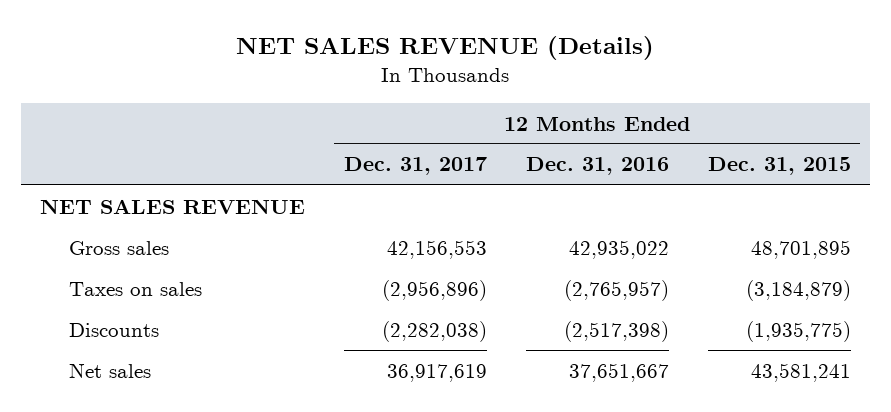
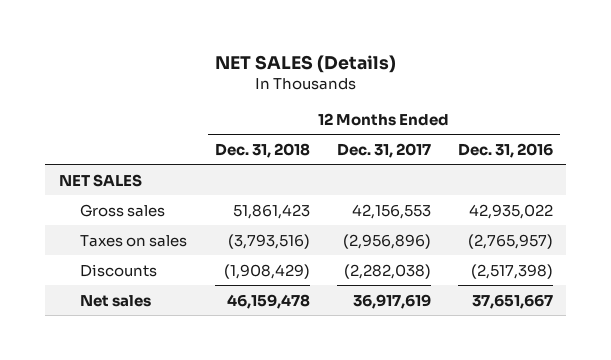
- NET SALES REVENUE (Details)
+ NET SALES (Details)
- | 12 Months Ended Dec. 31, 2017 | 12 Months Ended Dec. 31, 2016 | 12 Months Ended Dec. 31, 2015
+ | 12 Months Ended Dec. 31, 2018 | 12 Months Ended Dec. 31, 2017 | 12 Months Ended Dec. 31, 2016
- NET SALES REVENUE
+ NET SALES

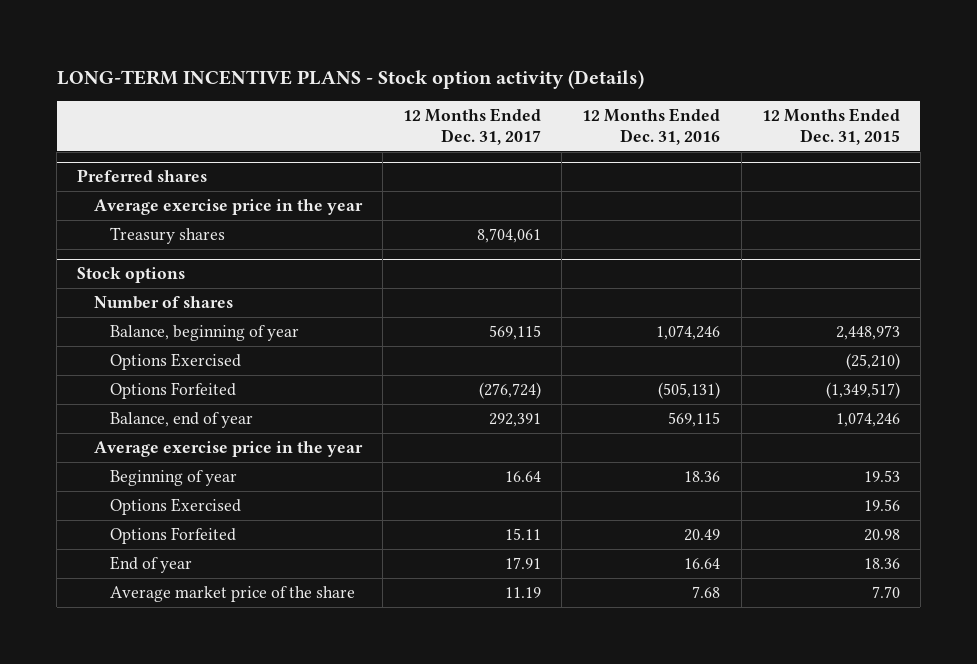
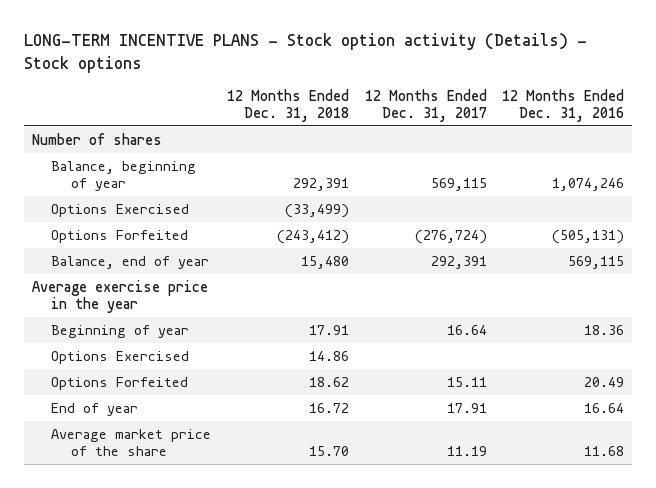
- LONG-TERM INCENTIVE PLANS - Stock option activity (Details)
+ LONG-TERM INCENTIVE PLANS - Stock option activity (Details) - Stock options
- | 12 Months Ended Dec. 31, 2017 | 12 Months Ended Dec. 31, 2016 | 12 Months Ended Dec. 31, 2015
+ | 12 Months Ended Dec. 31, 2018 | 12 Months Ended Dec. 31, 2017 | 12 Months Ended Dec. 31, 2016
- Preferred shares
- Average exercise price in the year
- Treasury shares | 8,704,061 | |
- Stock options
- Average market price of the share | 11.19 | 7.68 | 7.70
+ Average market price of the share | 15.70 | 11.19 | 11.68

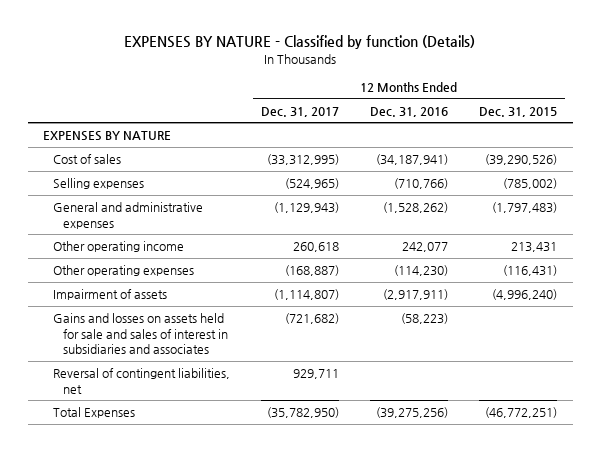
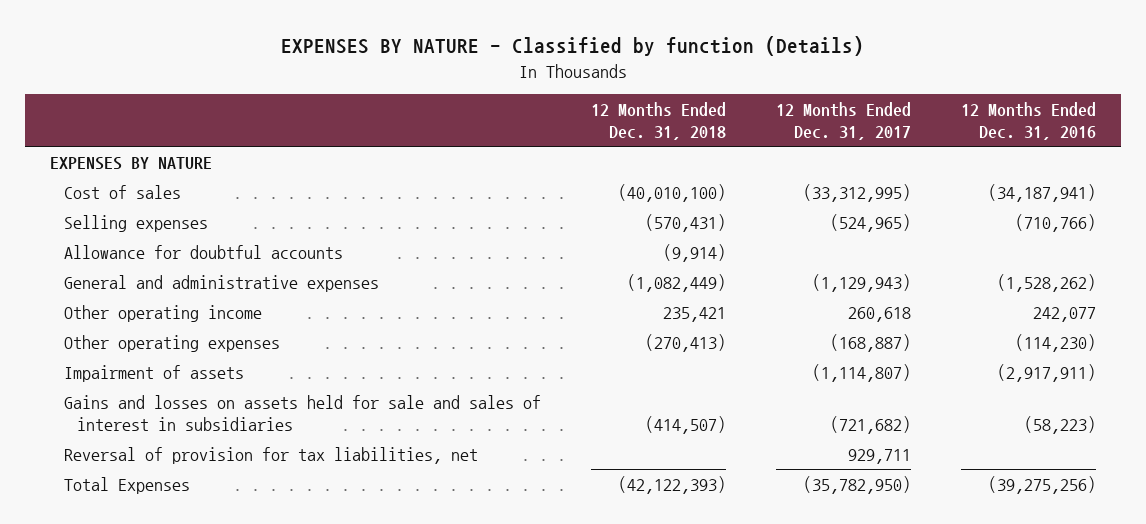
- | 12 Months Ended Dec. 31, 2017 | 12 Months Ended Dec. 31, 2016 | 12 Months Ended Dec. 31, 2015
+ | 12 Months Ended Dec. 31, 2018 | 12 Months Ended Dec. 31, 2017 | 12 Months Ended Dec. 31, 2016
+ Allowance for doubtful accounts | (9,914) | |
- Gains and losses on assets held for sale and sales of interest in subsidiaries and associates | (721,682) | (58,223) |
- Reversal of contingent liabilities, net | 929,711 | |
+ Gains and losses on assets held for sale and sales of interest in subsidiaries | (414,507) | (721,682) | (58,223)
+ Reversal of provision for tax liabilities, net | | 929,711 |

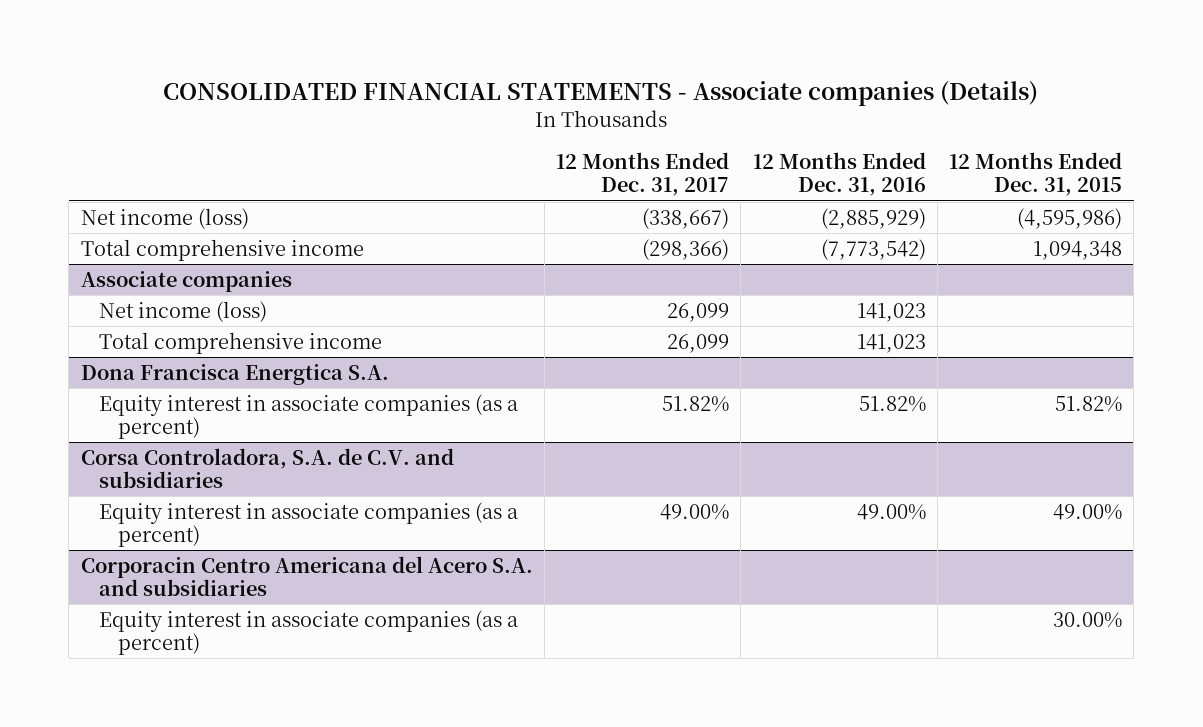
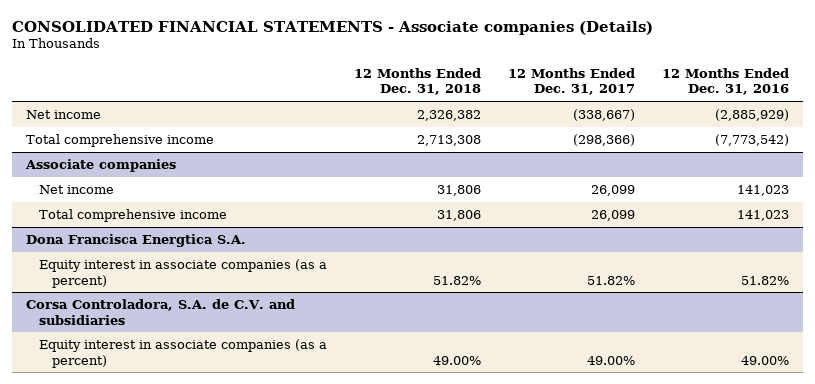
- | 12 Months Ended Dec. 31, 2017 | 12 Months Ended Dec. 31, 2016 | 12 Months Ended Dec. 31, 2015
+ | 12 Months Ended Dec. 31, 2018 | 12 Months Ended Dec. 31, 2017 | 12 Months Ended Dec. 31, 2016
- Net income (loss) | (338,667) | (2,885,929) | (4,595,986)
+ Net income | 2,326,382 | (338,667) | (2,885,929)
@ Associate companies
- Net income (loss) | 26,099 | 141,023 |
+ Net income | 31,806 | 26,099 | 141,023
- Corporacin Centro Americana del Acero S.A. and subsidiaries
- Equity interest in associate companies (as a percent) | | | 30.00%

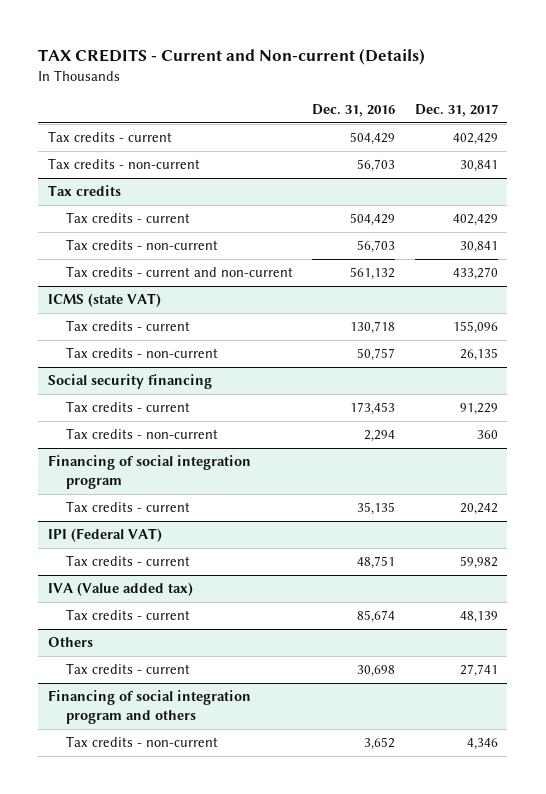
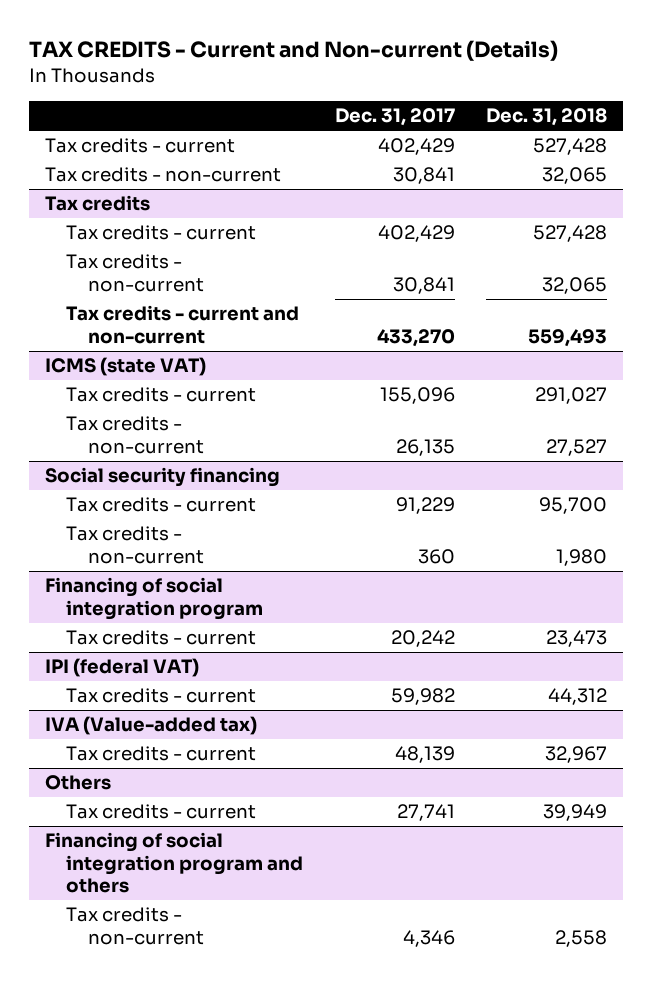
- | Dec. 31, 2016 | Dec. 31, 2017
+ | Dec. 31, 2017 | Dec. 31, 2018
- IPI (Federal VAT)
+ IPI (federal VAT)
- IVA (Value added tax)
+ IVA (Value-added tax)

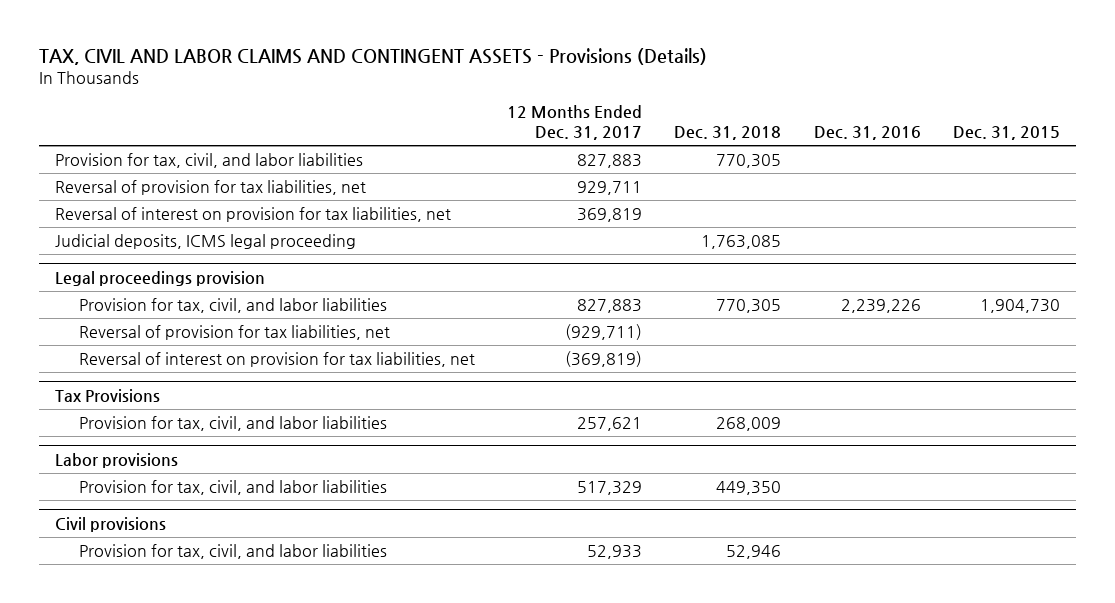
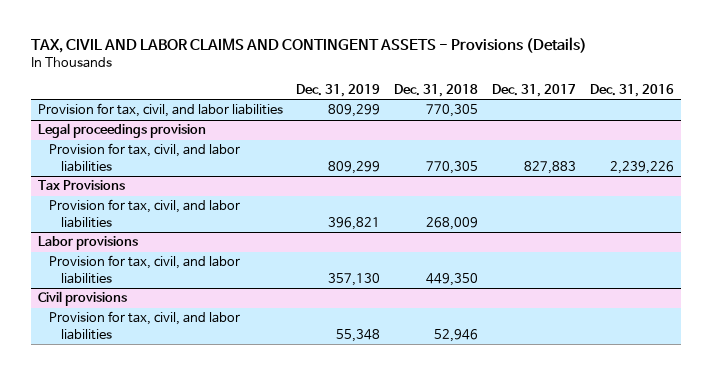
- | 12 Months Ended Dec. 31, 2017 | Dec. 31, 2018 | Dec. 31, 2016 | Dec. 31, 2015
+ | Dec. 31, 2019 | Dec. 31, 2018 | Dec. 31, 2017 | Dec. 31, 2016
- Reversal of provision for tax liabilities, net | 929,711 | | |
- Reversal of interest on provision for tax liabilities, net | 369,819 | | |
- Judicial deposits, ICMS legal proceeding | | 1,763,085 | |
@ Legal proceedings provision
- Reversal of provision for tax liabilities, net | (929,711) | | |
- Reversal of interest on provision for tax liabilities, net | (369,819) | | |

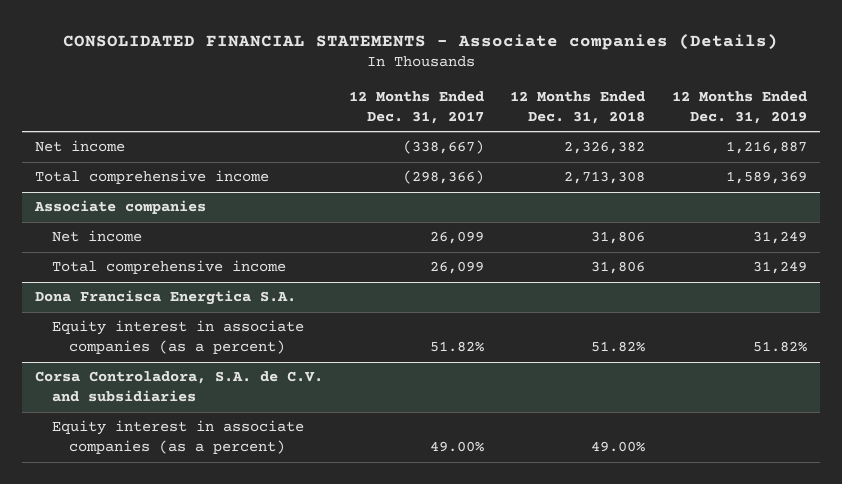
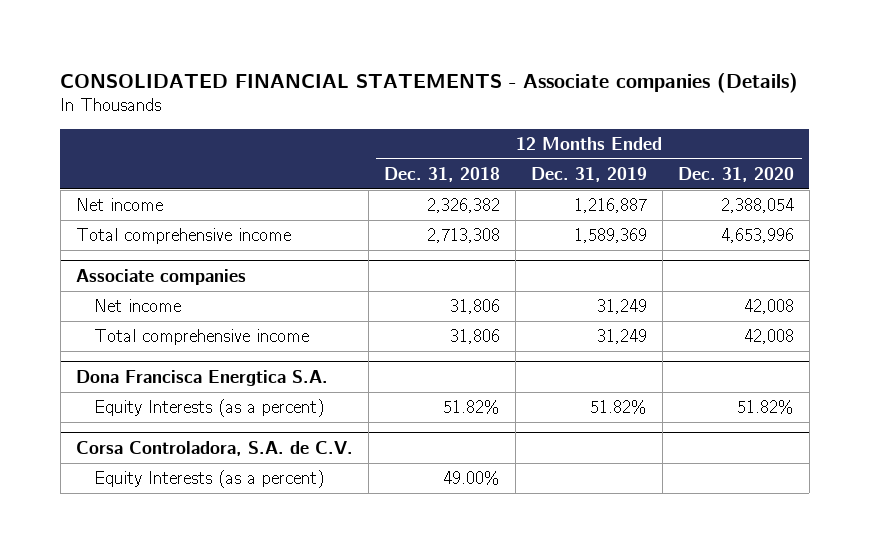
- | 12 Months Ended Dec. 31, 2017 | 12 Months Ended Dec. 31, 2018 | 12 Months Ended Dec. 31, 2019
+ | 12 Months Ended Dec. 31, 2018 | 12 Months Ended Dec. 31, 2019 | 12 Months Ended Dec. 31, 2020
@ Dona Francisca Energtica S.A.
- Equity interest in associate companies (as a percent) | 51.82% | 51.82% | 51.82%
- Corsa Controladora, S.A. de C.V. and subsidiaries
- Equity interest in associate companies (as a percent) | 49.00% | 49.00% |
@ Dona Francisca Energtica S.A.
+ Equity Interests (as a percent) | 51.82% | 51.82% | 51.82%
+ Corsa Controladora, S.A. de C.V.
+ Equity Interests (as a percent) | 49.00% | |

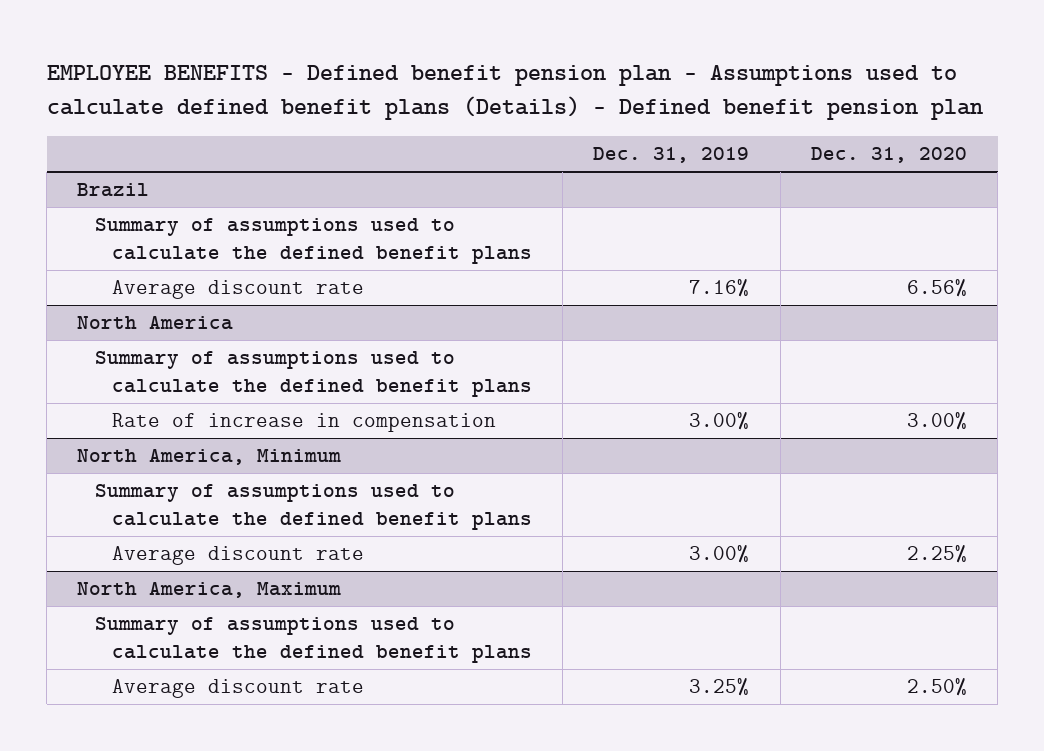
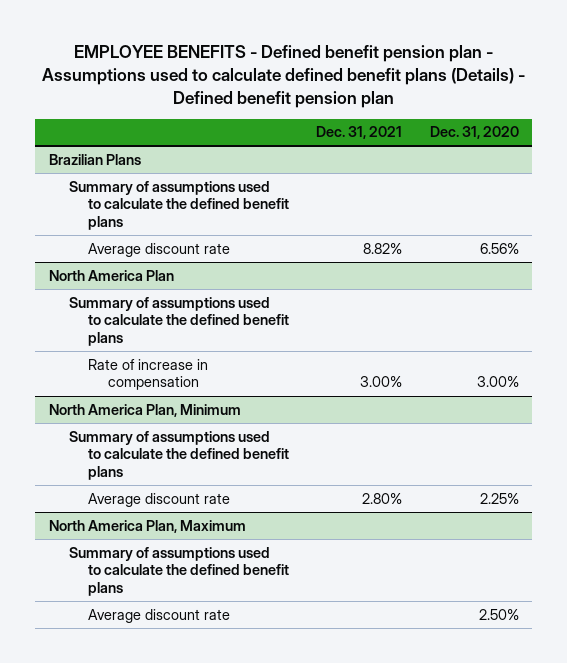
- | Dec. 31, 2019 | Dec. 31, 2020
+ | Dec. 31, 2021 | Dec. 31, 2020
- Brazil
+ Brazilian Plans
- North America
+ North America Plan
- North America, Minimum
+ North America Plan, Minimum
- North America, Maximum
+ North America Plan, Maximum

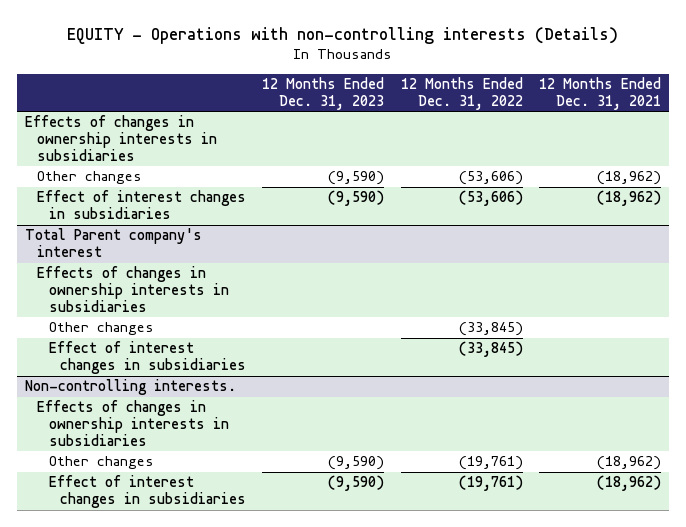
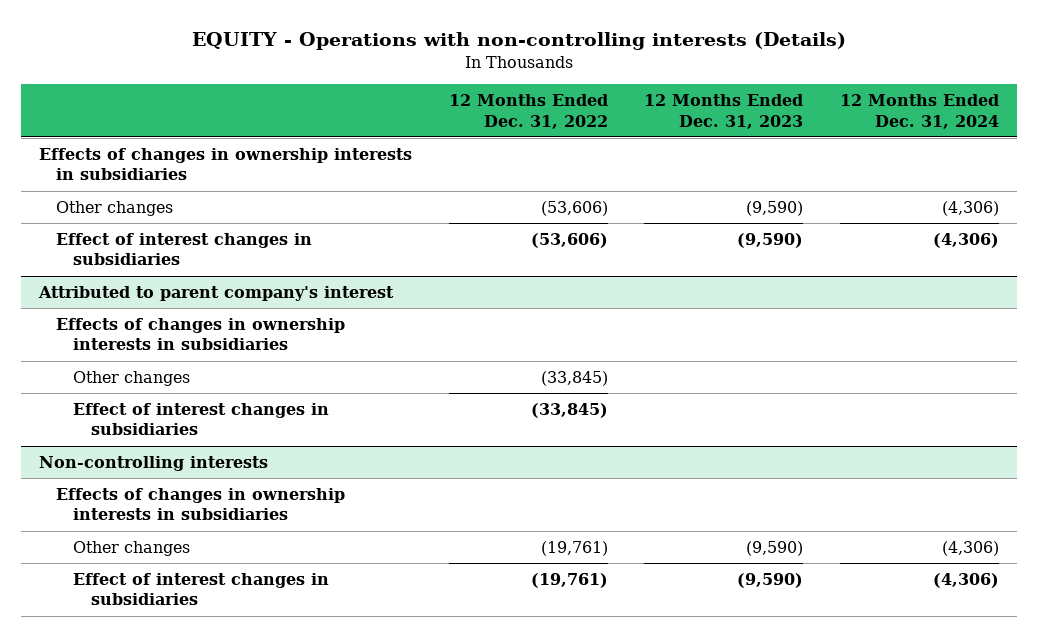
- | 12 Months Ended Dec. 31, 2023 | 12 Months Ended Dec. 31, 2022 | 12 Months Ended Dec. 31, 2021
+ | 12 Months Ended Dec. 31, 2022 | 12 Months Ended Dec. 31, 2023 | 12 Months Ended Dec. 31, 2024
- Total Parent company's interest
+ Attributed to parent company's interest
- Non-controlling interests.
+ Non-controlling interests

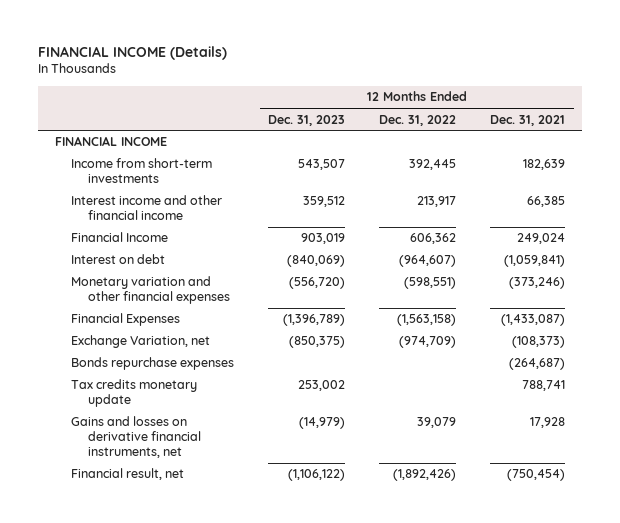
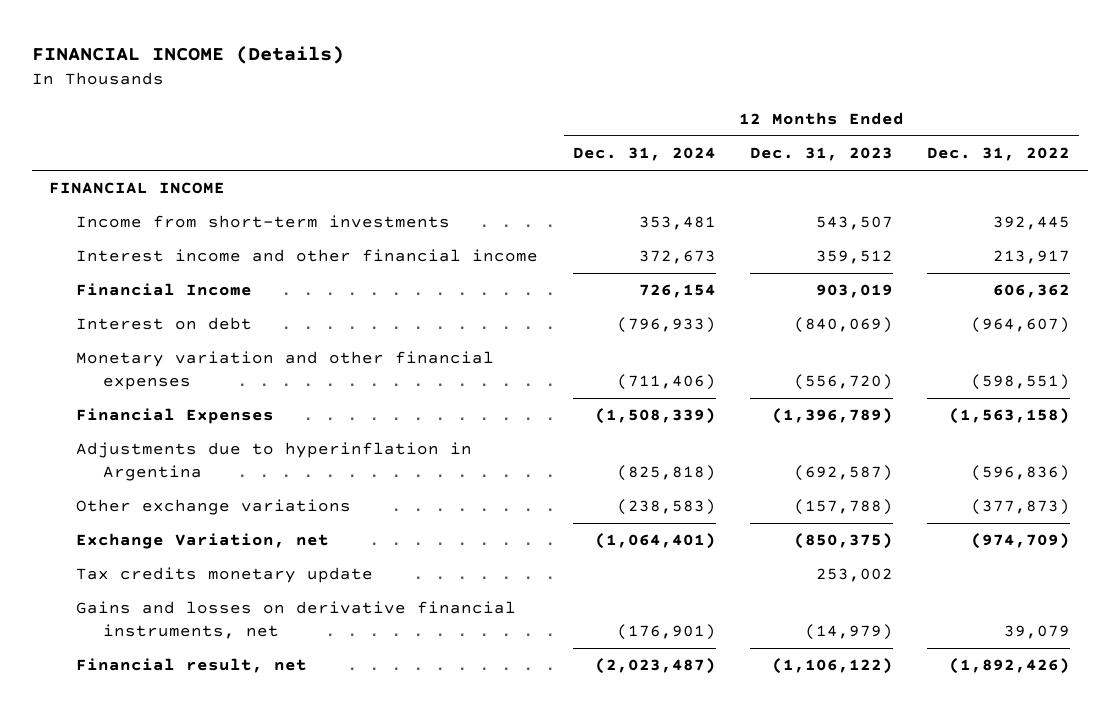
- | 12 Months Ended Dec. 31, 2023 | 12 Months Ended Dec. 31, 2022 | 12 Months Ended Dec. 31, 2021
+ | 12 Months Ended Dec. 31, 2024 | 12 Months Ended Dec. 31, 2023 | 12 Months Ended Dec. 31, 2022
+ Adjustments due to hyperinflation in Argentina | (825,818) | (692,587) | (596,836)
+ Other exchange variations | (238,583) | (157,788) | (377,873)
- Bonds repurchase expenses | | | (264,687)

